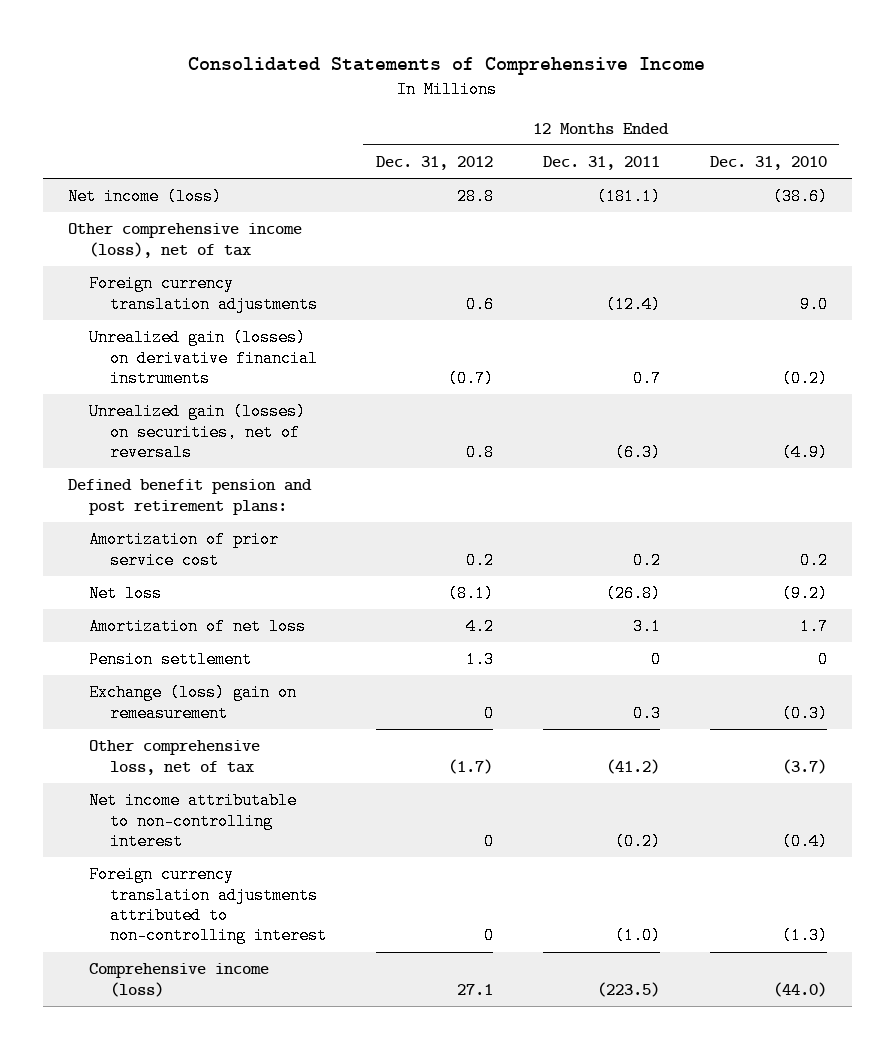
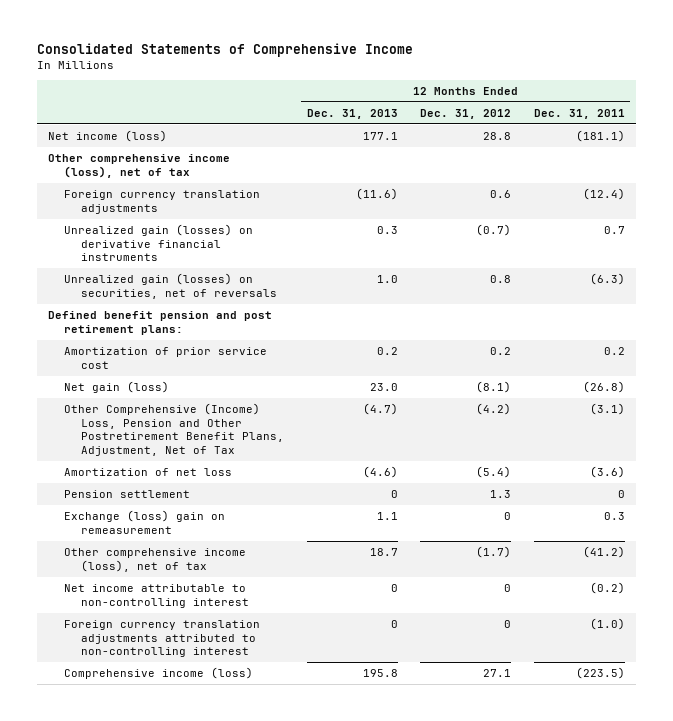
- | 12 Months Ended Dec. 31, 2012 | 12 Months Ended Dec. 31, 2011 | 12 Months Ended Dec. 31, 2010
+ | 12 Months Ended Dec. 31, 2013 | 12 Months Ended Dec. 31, 2012 | 12 Months Ended Dec. 31, 2011
- Net loss | (8.1) | (26.8) | (9.2)
- Amortization of net loss | 4.2 | 3.1 | 1.7
+ Net gain (loss) | 23.0 | (8.1) | (26.8)
+ Other Comprehensive (Income) Loss, Pension and Other Postretirement Benefit Plans, Adjustment, Net of Tax | (4.7) | (4.2) | (3.1)
+ Amortization of net loss | (4.6) | (5.4) | (3.6)
- Other comprehensive loss, net of tax | (1.7) | (41.2) | (3.7)
+ Other comprehensive income (loss), net of tax | 18.7 | (1.7) | (41.2)

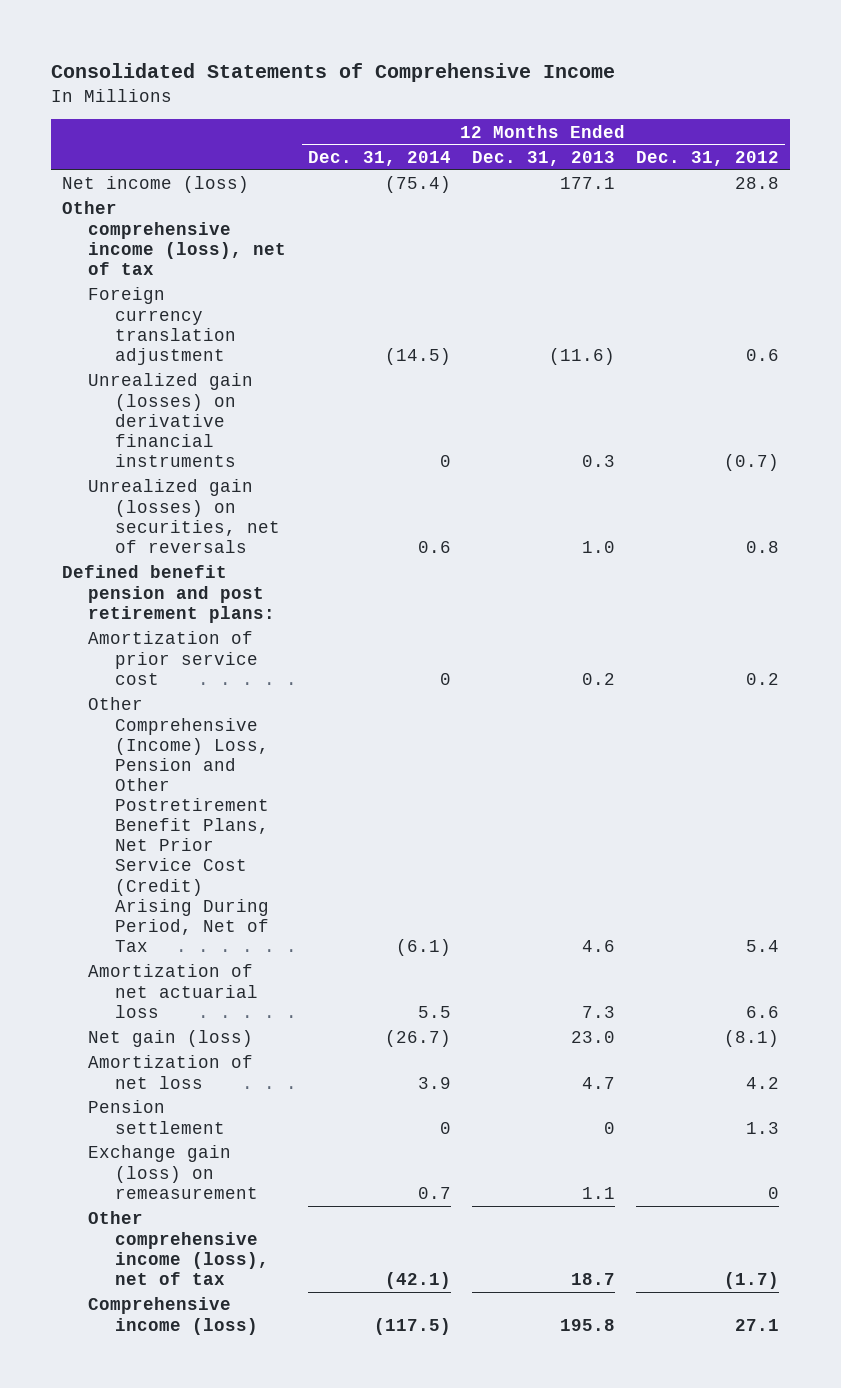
- | 12 Months Ended Dec. 31, 2013 | 12 Months Ended Dec. 31, 2012 | 12 Months Ended Dec. 31, 2011
+ | 12 Months Ended Dec. 31, 2014 | 12 Months Ended Dec. 31, 2013 | 12 Months Ended Dec. 31, 2012
- Foreign currency translation adjustments | (11.6) | 0.6 | (12.4)
+ Foreign currency translation adjustment | (14.5) | (11.6) | 0.6
+ Other Comprehensive (Income) Loss, Pension and Other Postretirement Benefit Plans, Net Prior Service Cost (Credit) Arising During Period, Net of Tax | (6.1) | 4.6 | 5.4
+ Amortization of net actuarial loss | 5.5 | 7.3 | 6.6
- Other Comprehensive (Income) Loss, Pension and Other Postretirement Benefit Plans, Adjustment, Net of Tax | (4.7) | (4.2) | (3.1)
- Amortization of net loss | (4.6) | (5.4) | (3.6)
+ Amortization of net loss | 3.9 | 4.7 | 4.2
- Exchange (loss) gain on remeasurement | 1.1 | 0 | 0.3
+ Exchange gain (loss) on remeasurement | 0.7 | 1.1 | 0
- Net income attributable to non-controlling interest | 0 | 0 | (0.2)
- Foreign currency translation adjustments attributed to non-controlling interest | 0 | 0 | (1.0)

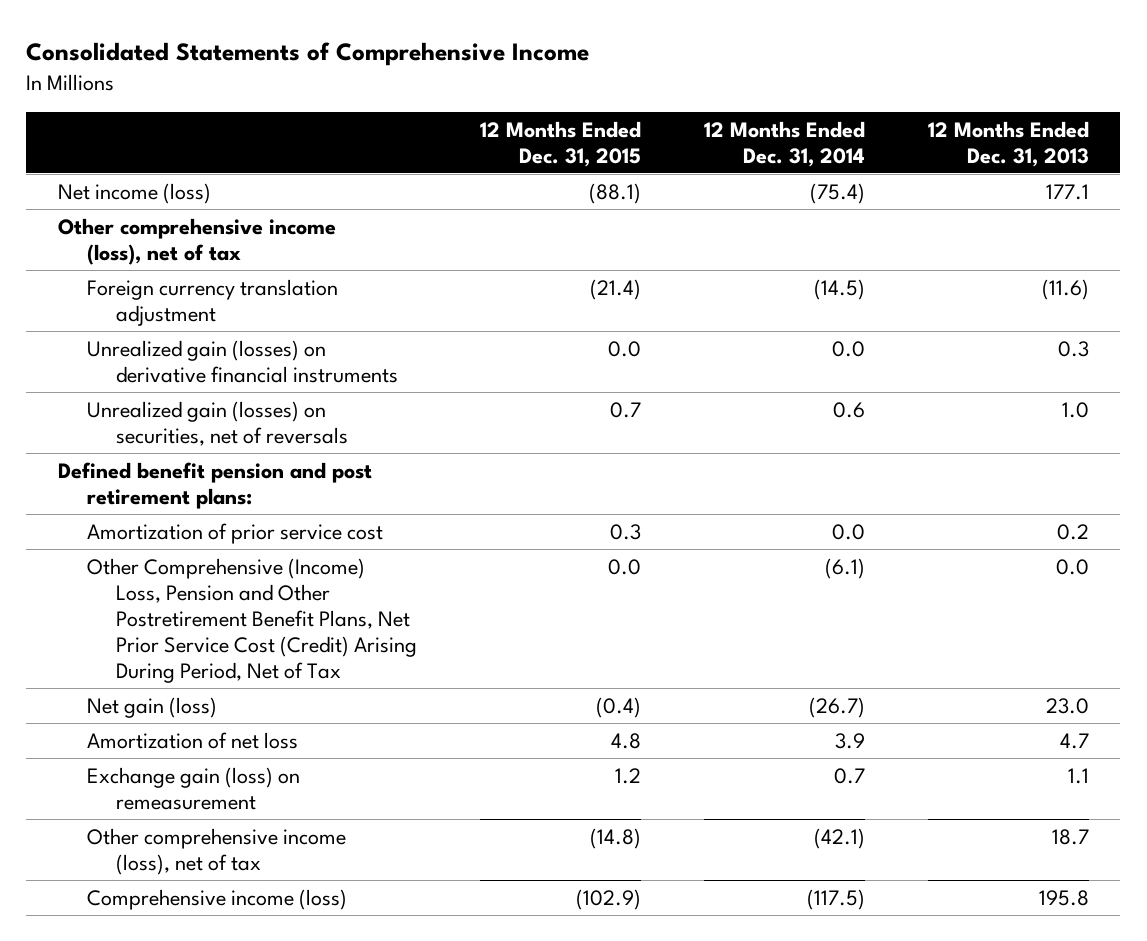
- | 12 Months Ended Dec. 31, 2014 | 12 Months Ended Dec. 31, 2013 | 12 Months Ended Dec. 31, 2012
+ | 12 Months Ended Dec. 31, 2015 | 12 Months Ended Dec. 31, 2014 | 12 Months Ended Dec. 31, 2013
- Unrealized gain (losses) on derivative financial instruments | 0 | 0.3 | (0.7)
+ Unrealized gain (losses) on derivative financial instruments | 0.0 | 0.0 | 0.3
- Amortization of prior service cost | 0 | 0.2 | 0.2
- Other Comprehensive (Income) Loss, Pension and Other Postretirement Benefit Plans, Net Prior Service Cost (Credit) Arising During Period, Net of Tax | (6.1) | 4.6 | 5.4
- Amortization of net actuarial loss | 5.5 | 7.3 | 6.6
+ Amortization of prior service cost | 0.3 | 0.0 | 0.2
+ Other Comprehensive (Income) Loss, Pension and Other Postretirement Benefit Plans, Net Prior Service Cost (Credit) Arising During Period, Net of Tax | 0.0 | (6.1) | 0.0
- Pension settlement | 0 | 0 | 1.3

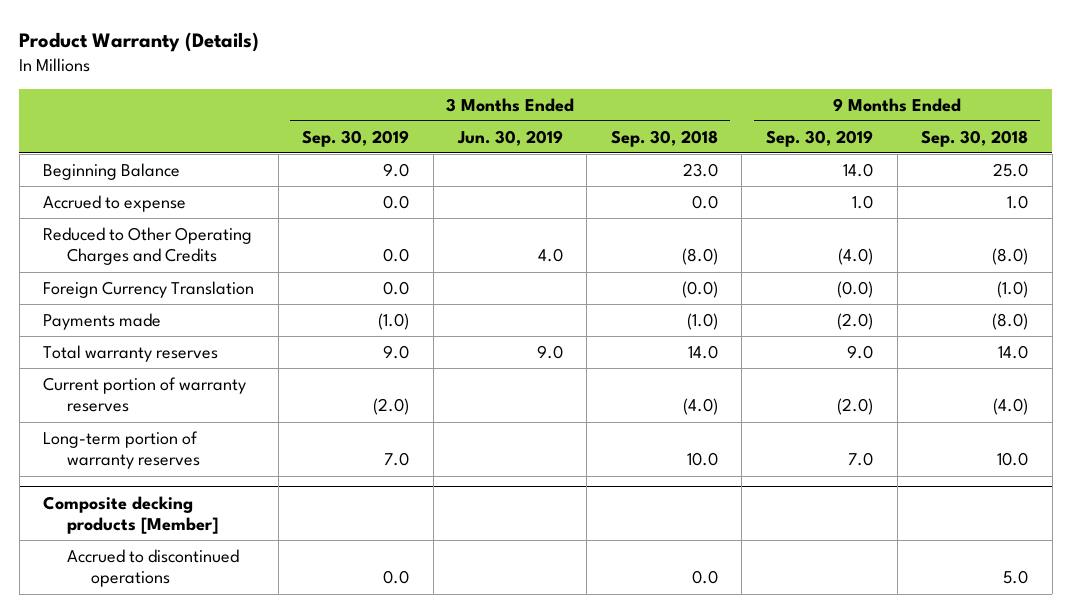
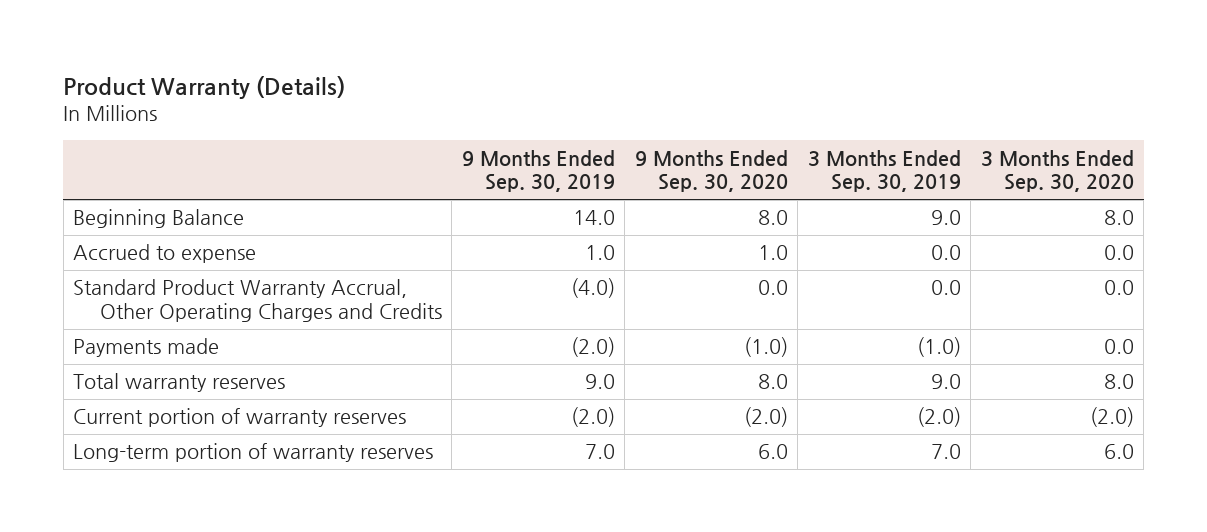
- | 3 Months Ended Sep. 30, 2019 | 3 Months Ended Jun. 30, 2019 | 3 Months Ended Sep. 30, 2018 | 9 Months Ended Sep. 30, 2019 | 9 Months Ended Sep. 30, 2018
+ | 9 Months Ended Sep. 30, 2019 | 9 Months Ended Sep. 30, 2020 | 3 Months Ended Sep. 30, 2019 | 3 Months Ended Sep. 30, 2020
- Reduced to Other Operating Charges and Credits | 0.0 | 4.0 | (8.0) | (4.0) | (8.0)
- Foreign Currency Translation | 0.0 | | (0.0) | (0.0) | (1.0)
+ Standard Product Warranty Accrual, Other Operating Charges and Credits | (4.0) | 0.0 | 0.0 | 0.0
- Composite decking products [Member]
- Accrued to discontinued operations | 0.0 | | 0.0 | | 5.0

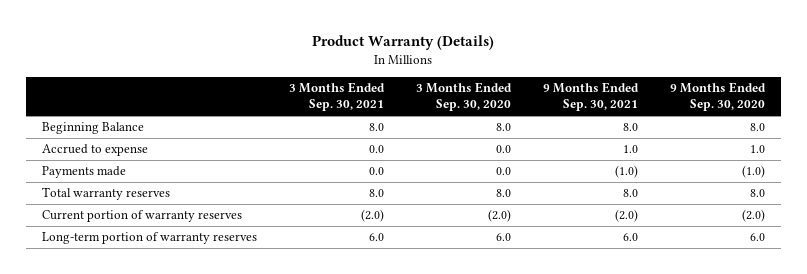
- | 9 Months Ended Sep. 30, 2019 | 9 Months Ended Sep. 30, 2020 | 3 Months Ended Sep. 30, 2019 | 3 Months Ended Sep. 30, 2020
+ | 3 Months Ended Sep. 30, 2021 | 3 Months Ended Sep. 30, 2020 | 9 Months Ended Sep. 30, 2021 | 9 Months Ended Sep. 30, 2020
- Standard Product Warranty Accrual, Other Operating Charges and Credits | (4.0) | 0.0 | 0.0 | 0.0

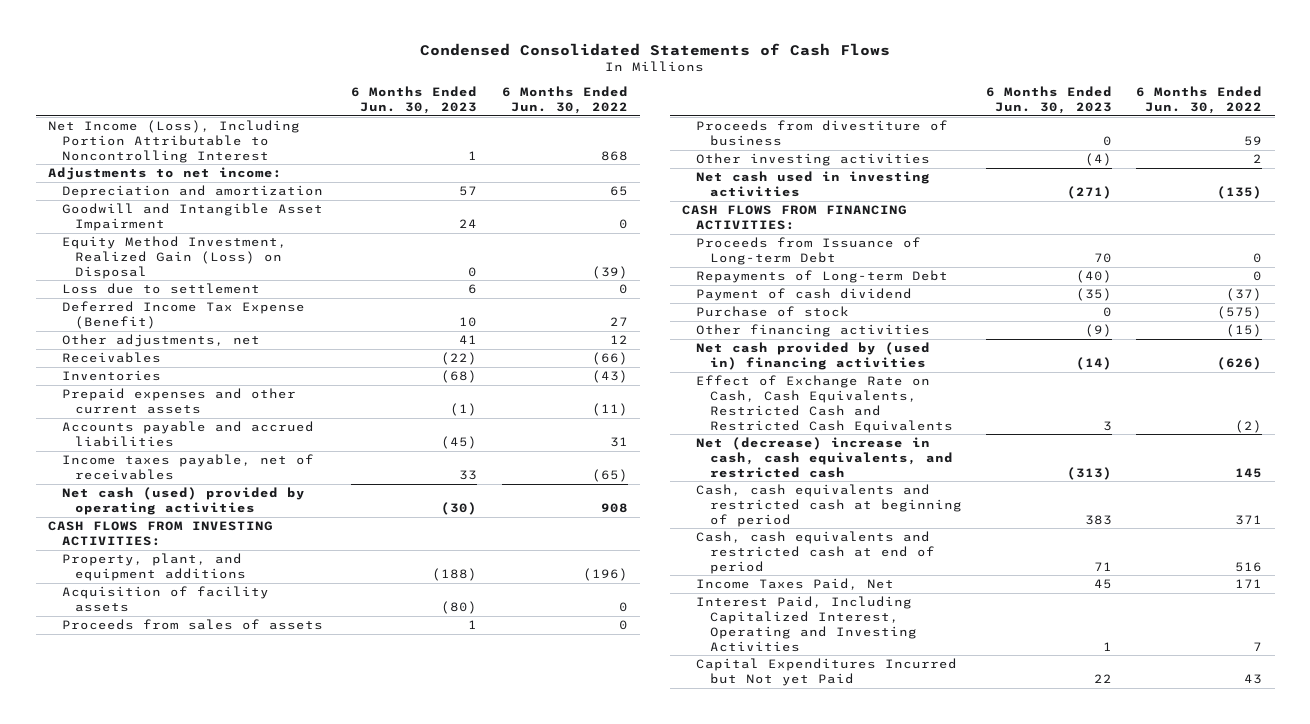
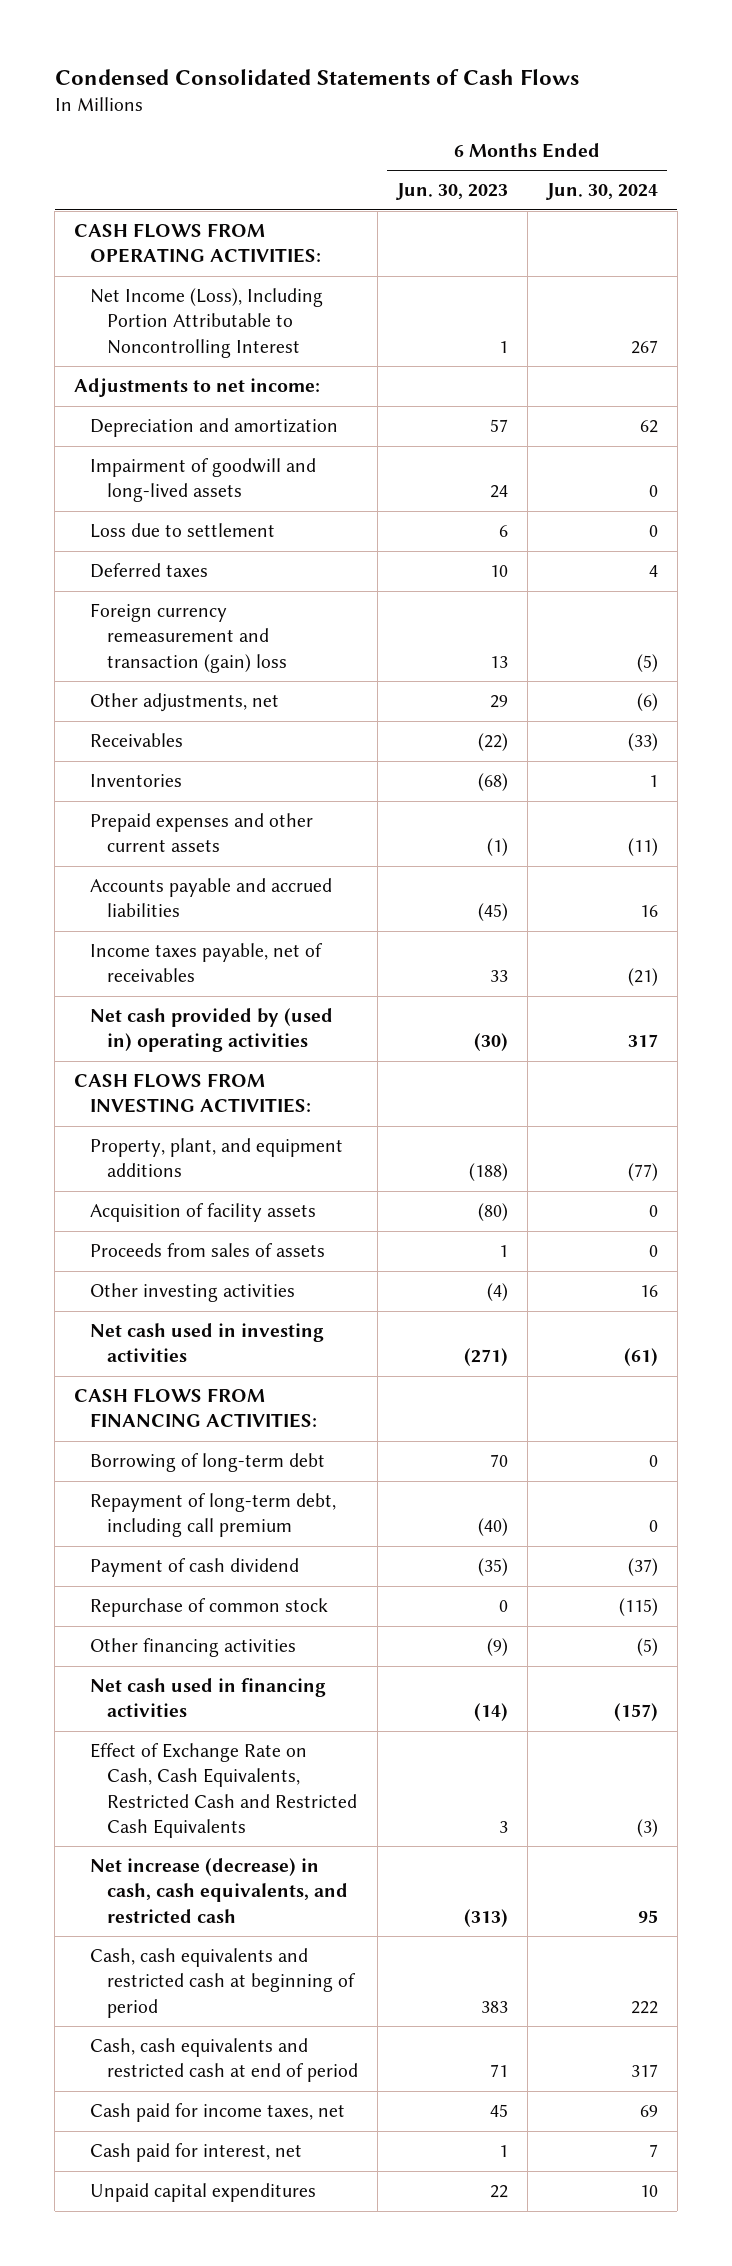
- | 6 Months Ended Jun. 30, 2023 | 6 Months Ended Jun. 30, 2022
+ | 6 Months Ended Jun. 30, 2023 | 6 Months Ended Jun. 30, 2024
+ CASH FLOWS FROM OPERATING ACTIVITIES:
- Goodwill and Intangible Asset Impairment | 24 | 0
- Equity Method Investment, Realized Gain (Loss) on Disposal | 0 | (39)
+ Impairment of goodwill and long-lived assets | 24 | 0
- Deferred Income Tax Expense (Benefit) | 10 | 27
- Other adjustments, net | 41 | 12
+ Deferred taxes | 10 | 4
+ Foreign currency remeasurement and transaction (gain) loss | 13 | (5)
+ Other adjustments, net | 29 | (6)
- Net cash (used) provided by operating activities | (30) | 908
+ Net cash provided by (used in) operating activities | (30) | 317
- Proceeds from divestiture of business | 0 | 59
- Proceeds from Issuance of Long-term Debt | 70 | 0
- Repayments of Long-term Debt | (40) | 0
+ Borrowing of long-term debt | 70 | 0
+ Repayment of long-term debt, including call premium | (40) | 0
- Purchase of stock | 0 | (575)
+ Repurchase of common stock | 0 | (115)
- Net cash provided by (used in) financing activities | (14) | (626)
+ Net cash used in financing activities | (14) | (157)
- Net (decrease) increase in cash, cash equivalents, and restricted cash | (313) | 145
+ Net increase (decrease) in cash, cash equivalents, and restricted cash | (313) | 95
- Income Taxes Paid, Net | 45 | 171
- Interest Paid, Including Capitalized Interest, Operating and Investing Activities | 1 | 7
- Capital Expenditures Incurred but Not yet Paid | 22 | 43
+ Cash paid for income taxes, net | 45 | 69
+ Cash paid for interest, net | 1 | 7
+ Unpaid capital expenditures | 22 | 10

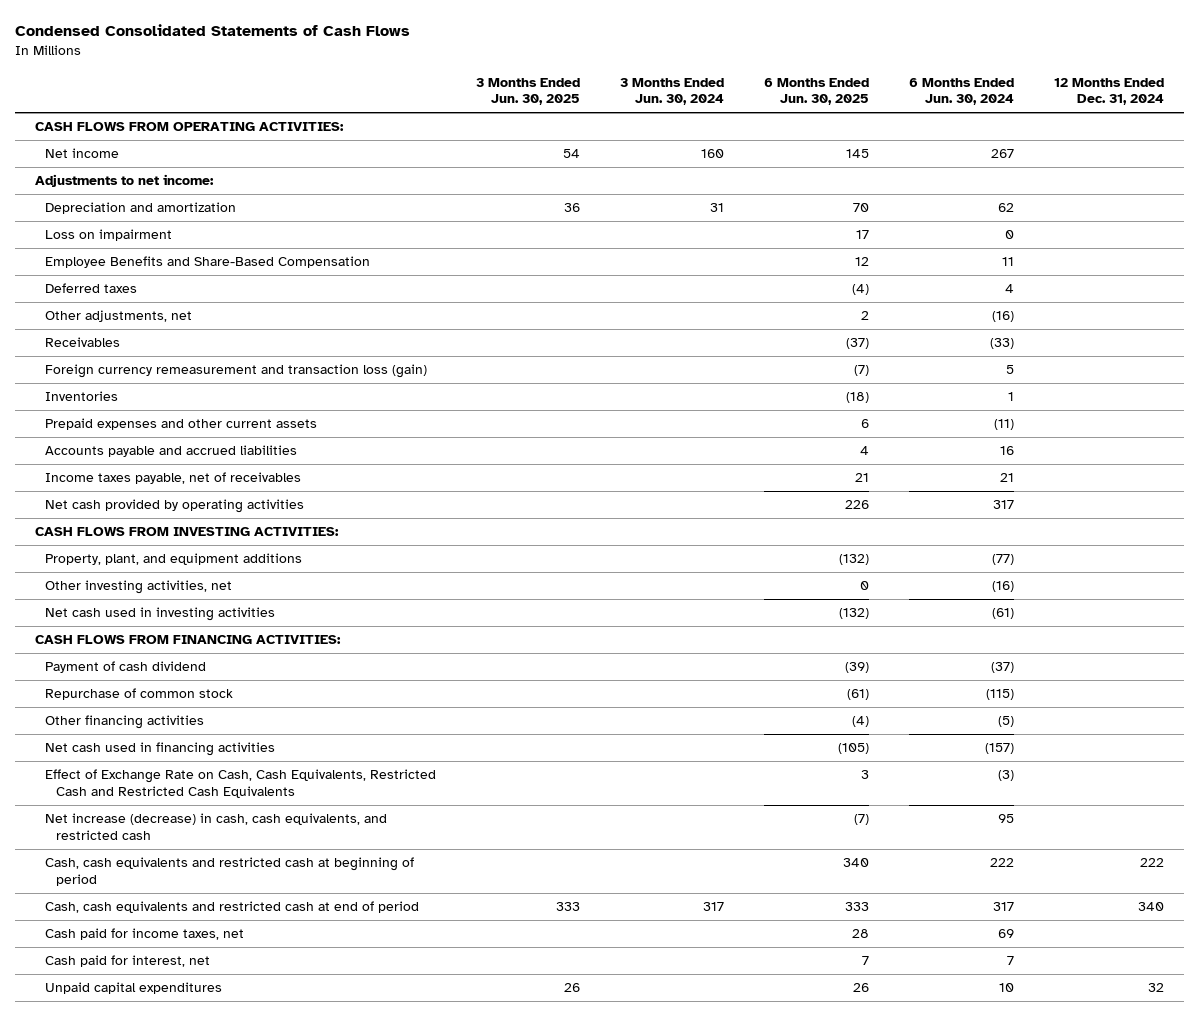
- | 6 Months Ended Jun. 30, 2023 | 6 Months Ended Jun. 30, 2024
+ | 3 Months Ended Jun. 30, 2025 | 3 Months Ended Jun. 30, 2024 | 6 Months Ended Jun. 30, 2025 | 6 Months Ended Jun. 30, 2024 | 12 Months Ended Dec. 31, 2024
- Net Income (Loss), Including Portion Attributable to Noncontrolling Interest | 1 | 267
+ Net income | 54 | 160 | 145 | 267 |
- Impairment of goodwill and long-lived assets | 24 | 0
- Loss due to settlement | 6 | 0
+ Loss on impairment | | | 17 | 0 |
+ Employee Benefits and Share-Based Compensation | | | 12 | 11 |
- Foreign currency remeasurement and transaction (gain) loss | 13 | (5)
- Other adjustments, net | 29 | (6)
+ Other adjustments, net | | | 2 | (16) |
+ Foreign currency remeasurement and transaction loss (gain) | | | (7) | 5 |
- Income taxes payable, net of receivables | 33 | (21)
- Net cash provided by (used in) operating activities | (30) | 317
+ Income taxes payable, net of receivables | | | 21 | 21 |
+ Net cash provided by operating activities | | | 226 | 317 |
- Acquisition of facility assets | (80) | 0
- Proceeds from sales of assets | 1 | 0
- Other investing activities | (4) | 16
+ Other investing activities, net | | | 0 | (16) |
- Borrowing of long-term debt | 70 | 0
- Repayment of long-term debt, including call premium | (40) | 0

